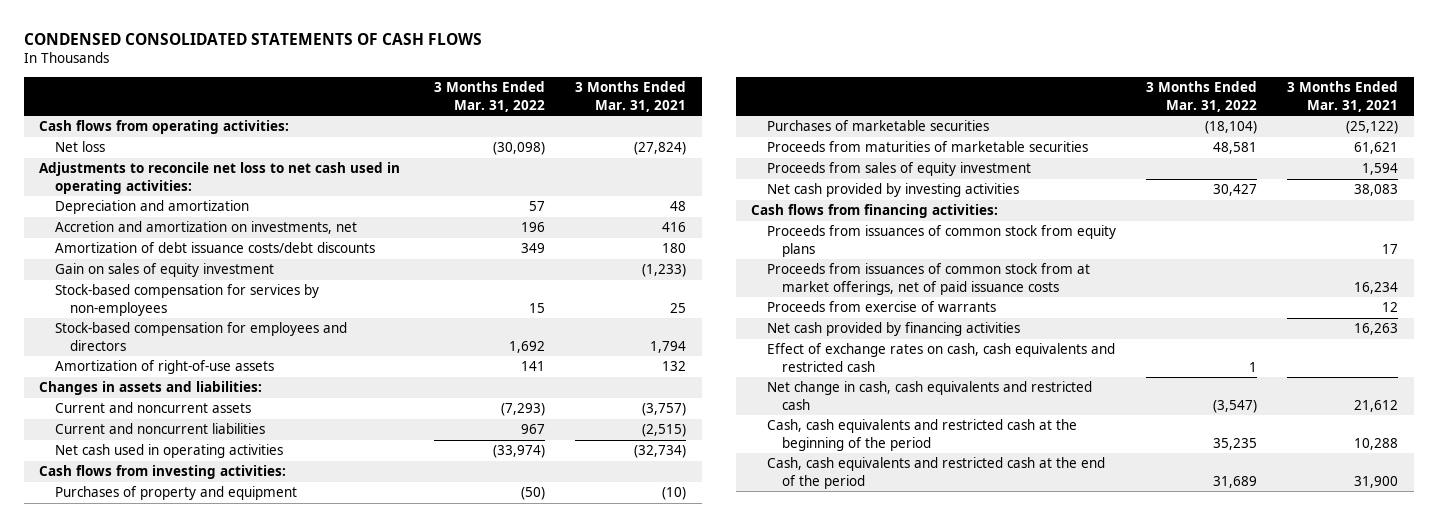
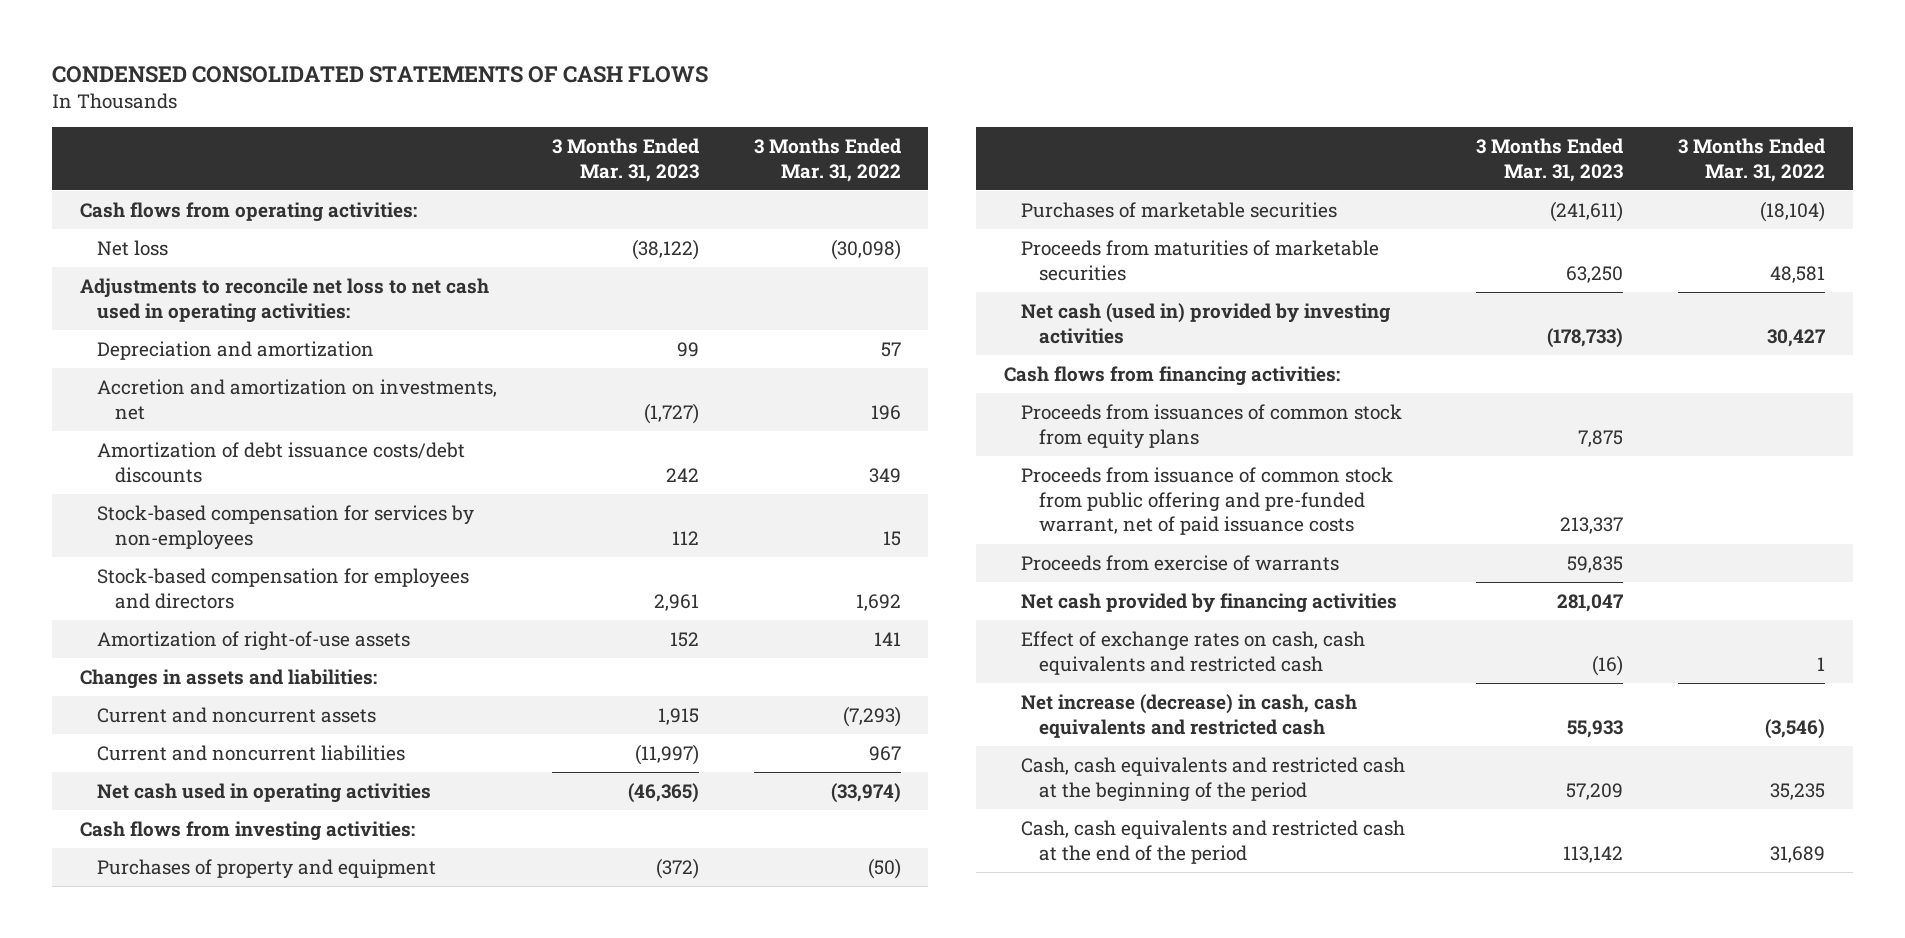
- | 3 Months Ended Mar. 31, 2022 | 3 Months Ended Mar. 31, 2021
+ | 3 Months Ended Mar. 31, 2023 | 3 Months Ended Mar. 31, 2022
- Gain on sales of equity investment | | (1,233)
- Proceeds from sales of equity investment | | 1,594
- Net cash provided by investing activities | 30,427 | 38,083
+ Net cash (used in) provided by investing activities | (178,733) | 30,427
- Proceeds from issuances of common stock from at market offerings, net of paid issuance costs | | 16,234
+ Proceeds from issuance of common stock from public offering and pre-funded warrant, net of paid issuance costs | 213,337 |
- Net change in cash, cash equivalents and restricted cash | (3,547) | 21,612
+ Net increase (decrease) in cash, cash equivalents and restricted cash | 55,933 | (3,546)

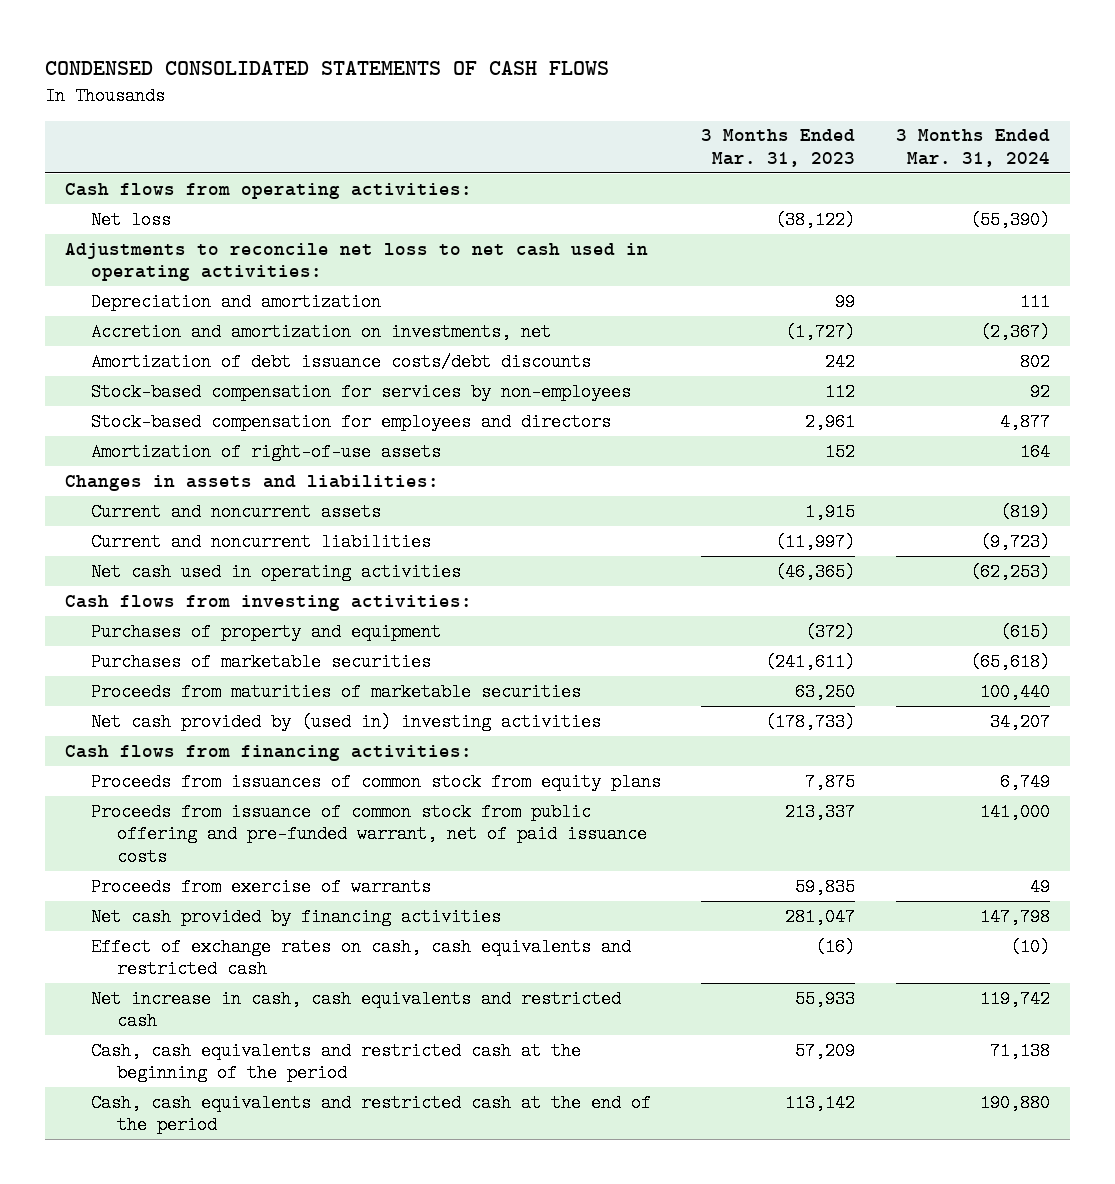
- | 3 Months Ended Mar. 31, 2023 | 3 Months Ended Mar. 31, 2022
+ | 3 Months Ended Mar. 31, 2023 | 3 Months Ended Mar. 31, 2024
- Net cash (used in) provided by investing activities | (178,733) | 30,427
+ Net cash provided by (used in) investing activities | (178,733) | 34,207
- Net increase (decrease) in cash, cash equivalents and restricted cash | 55,933 | (3,546)
+ Net increase in cash, cash equivalents and restricted cash | 55,933 | 119,742

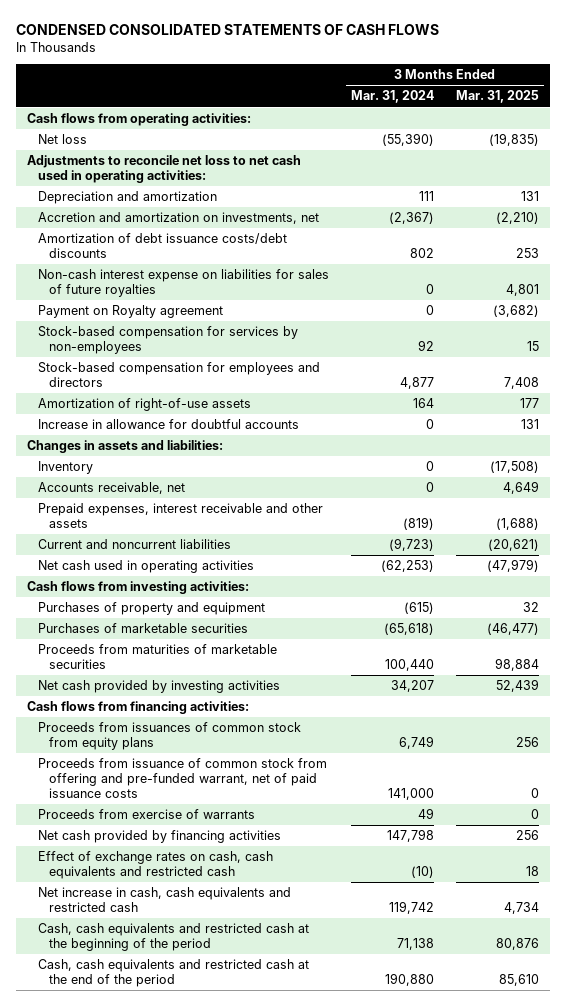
- | 3 Months Ended Mar. 31, 2023 | 3 Months Ended Mar. 31, 2024
+ | 3 Months Ended Mar. 31, 2024 | 3 Months Ended Mar. 31, 2025
+ Non-cash interest expense on liabilities for sales of future royalties | 0 | 4,801
+ Payment on Royalty agreement | 0 | (3,682)
+ Increase in allowance for doubtful accounts | 0 | 131
- Current and noncurrent assets | 1,915 | (819)
+ Inventory | 0 | (17,508)
+ Accounts receivable, net | 0 | 4,649
+ Prepaid expenses, interest receivable and other assets | (819) | (1,688)
- Net cash provided by (used in) investing activities | (178,733) | 34,207
+ Net cash provided by investing activities | 34,207 | 52,439
- Proceeds from issuance of common stock from public offering and pre-funded warrant, net of paid issuance costs | 213,337 | 141,000
+ Proceeds from issuance of common stock from offering and pre-funded warrant, net of paid issuance costs | 141,000 | 0

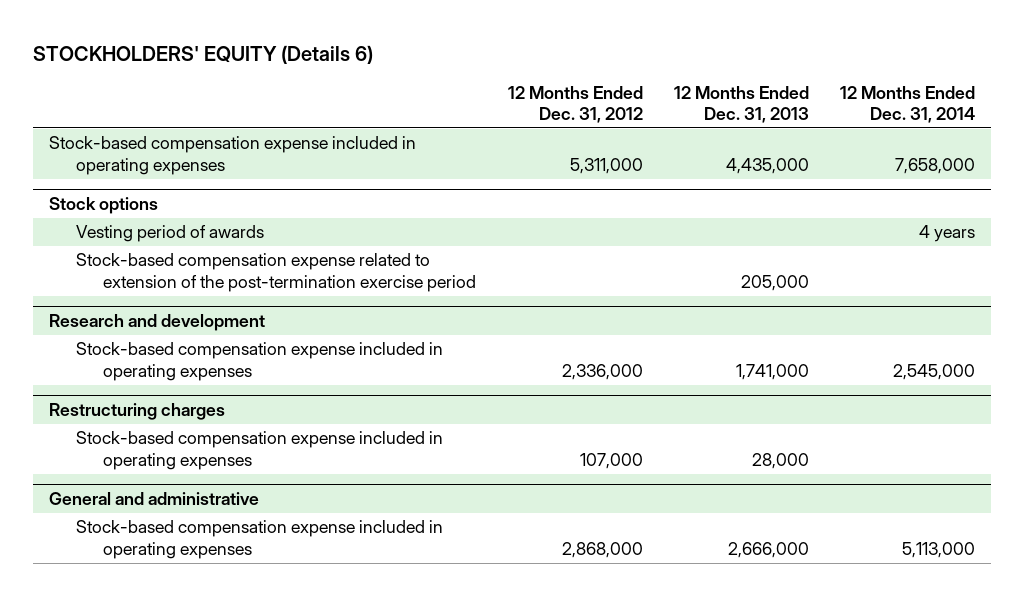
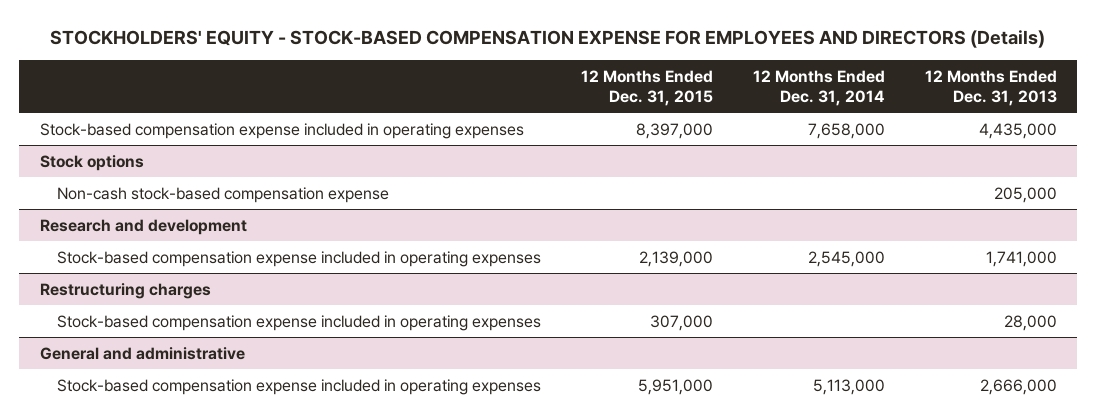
- STOCKHOLDERS' EQUITY (Details 6)
+ STOCKHOLDERS' EQUITY - STOCK-BASED COMPENSATION EXPENSE FOR EMPLOYEES AND DIRECTORS (Details)
- | 12 Months Ended Dec. 31, 2012 | 12 Months Ended Dec. 31, 2013 | 12 Months Ended Dec. 31, 2014
+ | 12 Months Ended Dec. 31, 2015 | 12 Months Ended Dec. 31, 2014 | 12 Months Ended Dec. 31, 2013
@ Stock options
- Vesting period of awards | | | 4 years
- Stock-based compensation expense related to extension of the post-termination exercise period | | 205,000 |
+ Non-cash stock-based compensation expense | | | 205,000

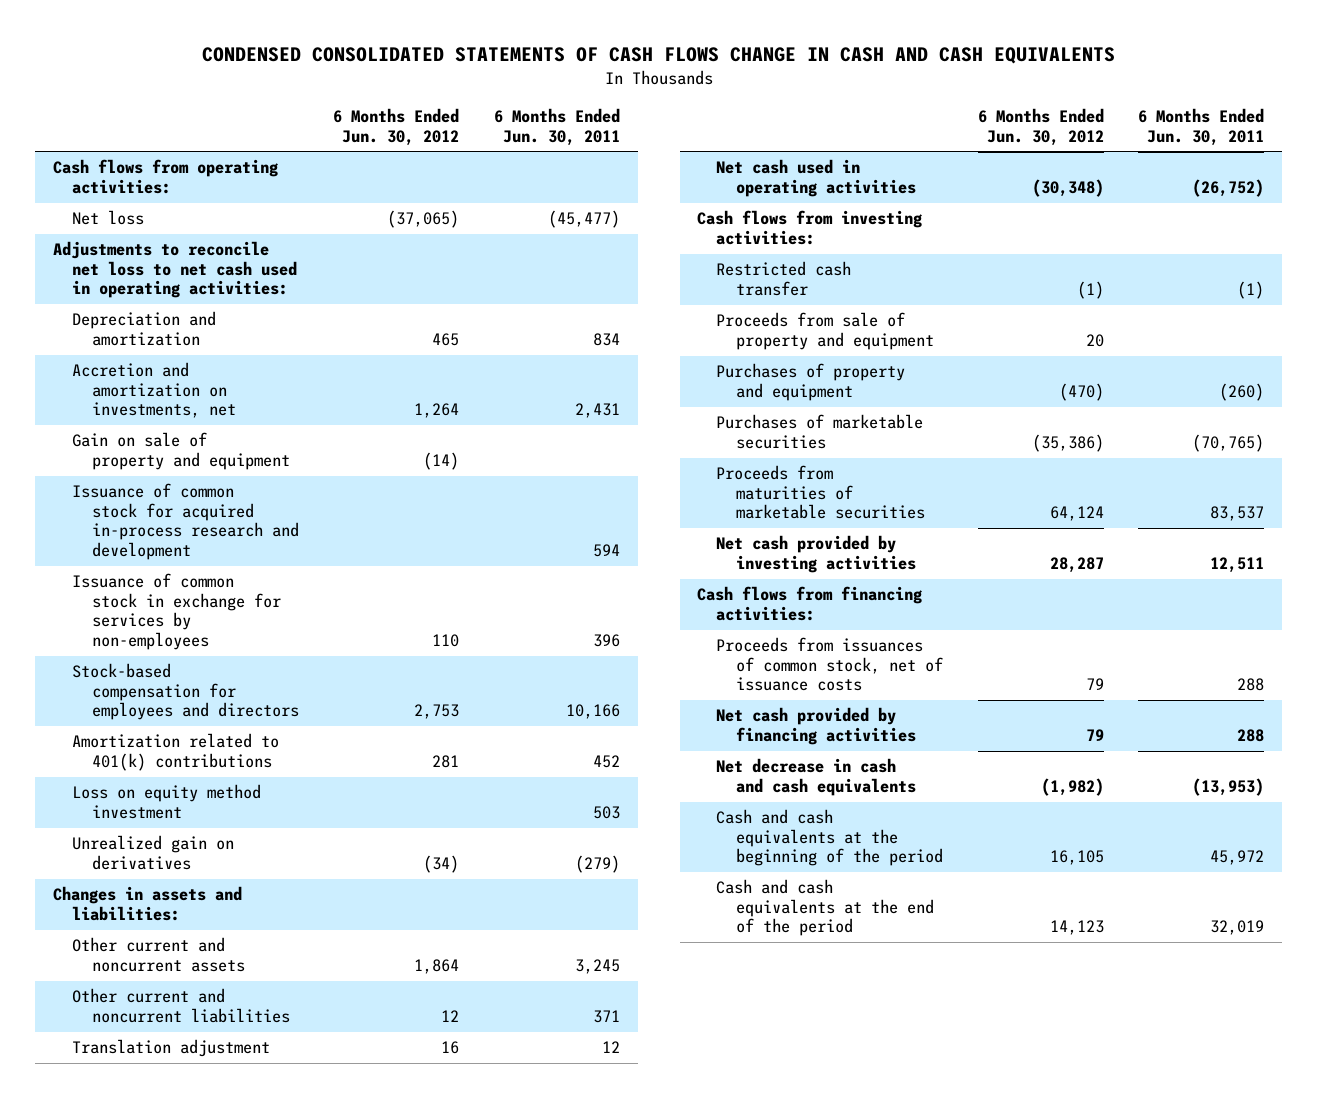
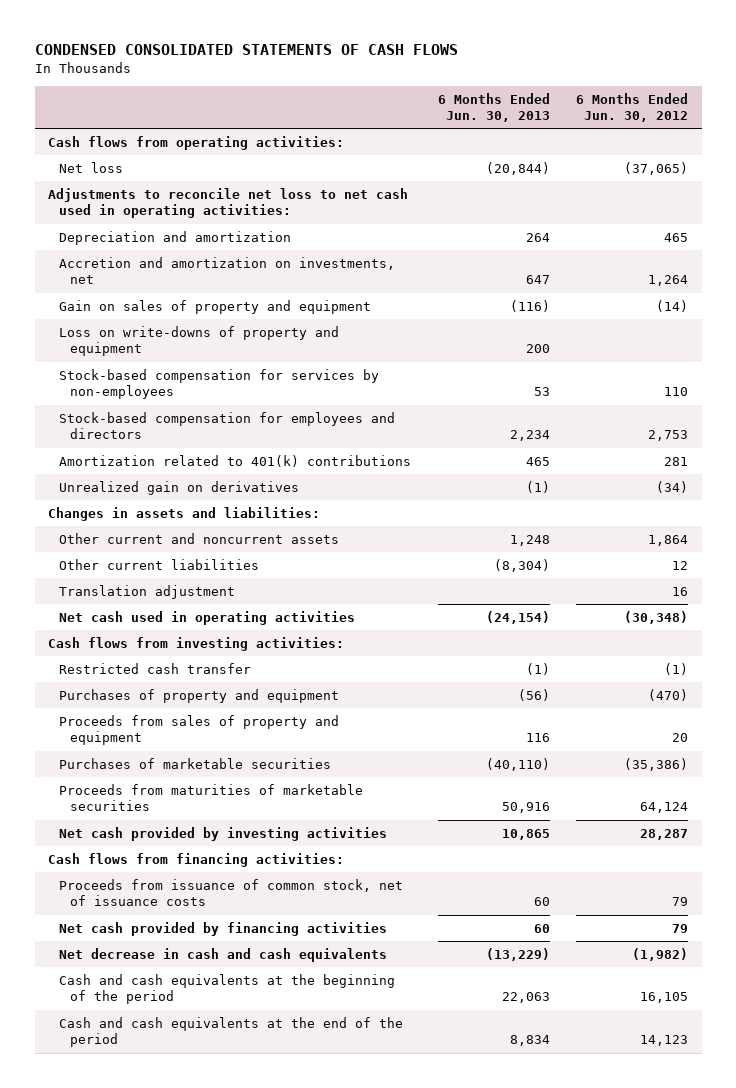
- CONDENSED CONSOLIDATED STATEMENTS OF CASH FLOWS CHANGE IN CASH AND CASH EQUIVALENTS
+ CONDENSED CONSOLIDATED STATEMENTS OF CASH FLOWS
- | 6 Months Ended Jun. 30, 2012 | 6 Months Ended Jun. 30, 2011
+ | 6 Months Ended Jun. 30, 2013 | 6 Months Ended Jun. 30, 2012
- Gain on sale of property and equipment | (14) |
- Issuance of common stock for acquired in-process research and development | | 594
- Issuance of common stock in exchange for services by non-employees | 110 | 396
+ Gain on sales of property and equipment | (116) | (14)
+ Loss on write-downs of property and equipment | 200 |
+ Stock-based compensation for services by non-employees | 53 | 110
- Loss on equity method investment | | 503
- Other current and noncurrent liabilities | 12 | 371
+ Other current liabilities | (8,304) | 12
- Proceeds from sale of property and equipment | 20 |
+ Proceeds from sales of property and equipment | 116 | 20
- Proceeds from issuances of common stock, net of issuance costs | 79 | 288
+ Proceeds from issuance of common stock, net of issuance costs | 60 | 79

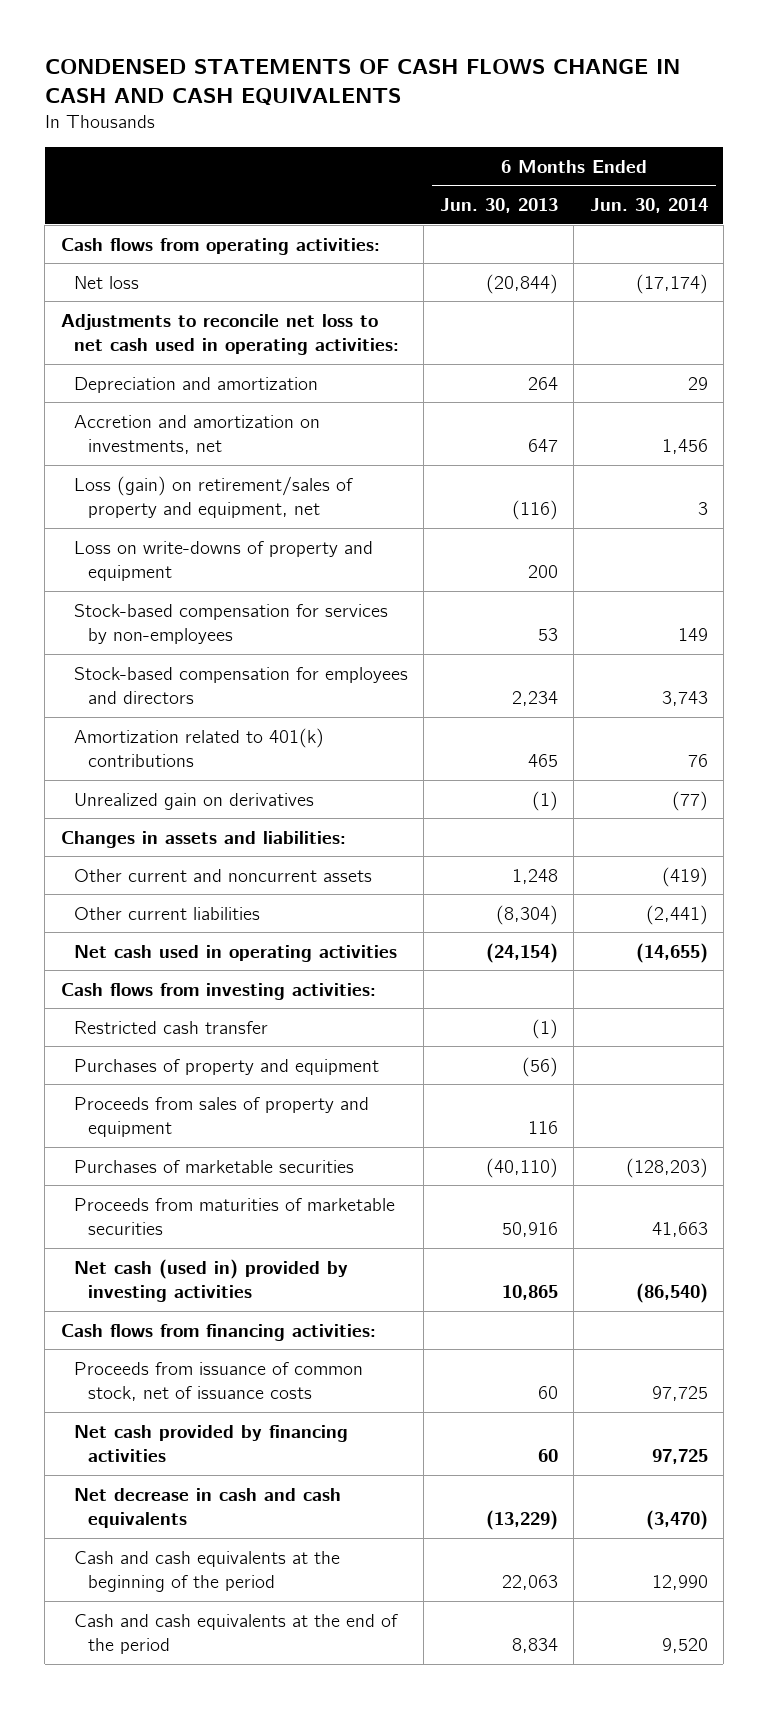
- CONDENSED CONSOLIDATED STATEMENTS OF CASH FLOWS
+ CONDENSED STATEMENTS OF CASH FLOWS CHANGE IN CASH AND CASH EQUIVALENTS
- | 6 Months Ended Jun. 30, 2013 | 6 Months Ended Jun. 30, 2012
+ | 6 Months Ended Jun. 30, 2013 | 6 Months Ended Jun. 30, 2014
- Gain on sales of property and equipment | (116) | (14)
+ Loss (gain) on retirement/sales of property and equipment, net | (116) | 3
- Translation adjustment | | 16
- Net cash provided by investing activities | 10,865 | 28,287
+ Net cash (used in) provided by investing activities | 10,865 | (86,540)

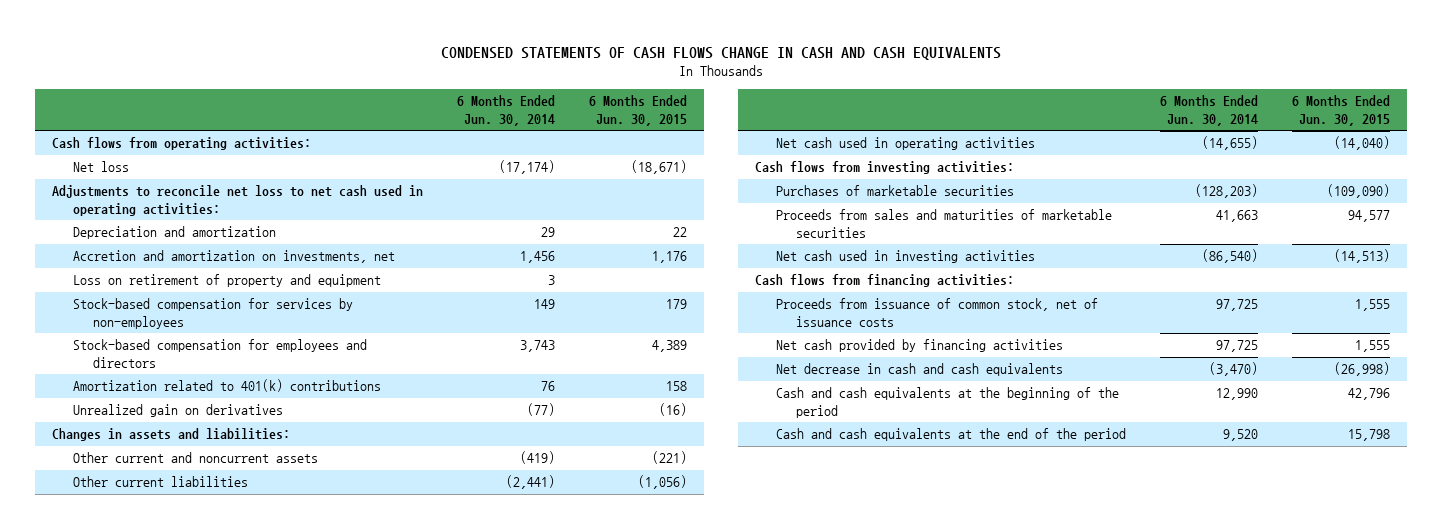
- | 6 Months Ended Jun. 30, 2013 | 6 Months Ended Jun. 30, 2014
+ | 6 Months Ended Jun. 30, 2014 | 6 Months Ended Jun. 30, 2015
- Loss (gain) on retirement/sales of property and equipment, net | (116) | 3
- Loss on write-downs of property and equipment | 200 |
+ Loss on retirement of property and equipment | 3 |
- Restricted cash transfer | (1) |
- Purchases of property and equipment | (56) |
- Proceeds from sales of property and equipment | 116 |
- Proceeds from maturities of marketable securities | 50,916 | 41,663
- Net cash (used in) provided by investing activities | 10,865 | (86,540)
+ Proceeds from sales and maturities of marketable securities | 41,663 | 94,577
+ Net cash used in investing activities | (86,540) | (14,513)

